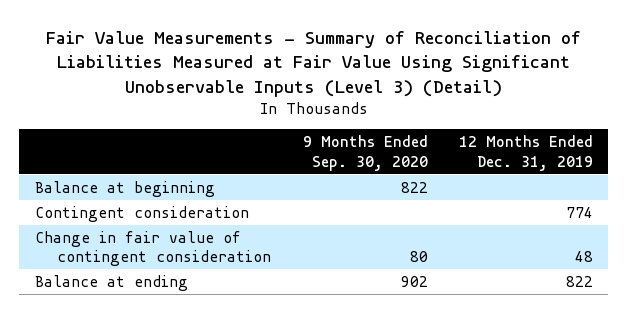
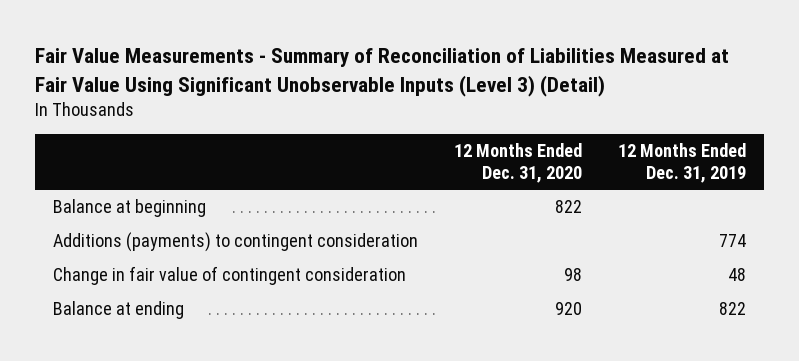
- | 9 Months Ended Sep. 30, 2020 | 12 Months Ended Dec. 31, 2019
+ | 12 Months Ended Dec. 31, 2020 | 12 Months Ended Dec. 31, 2019
- Contingent consideration | | 774
+ Additions (payments) to contingent consideration | | 774

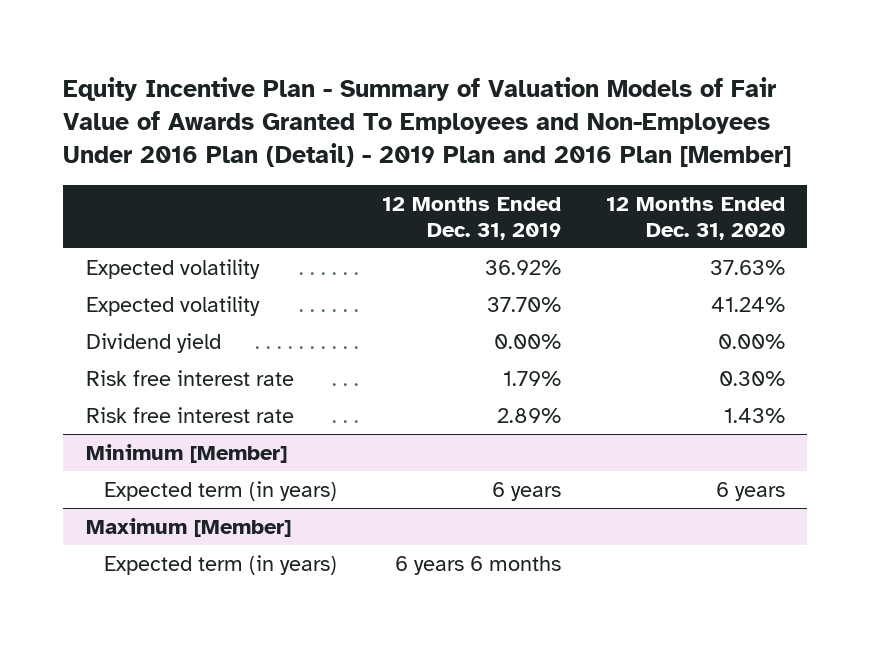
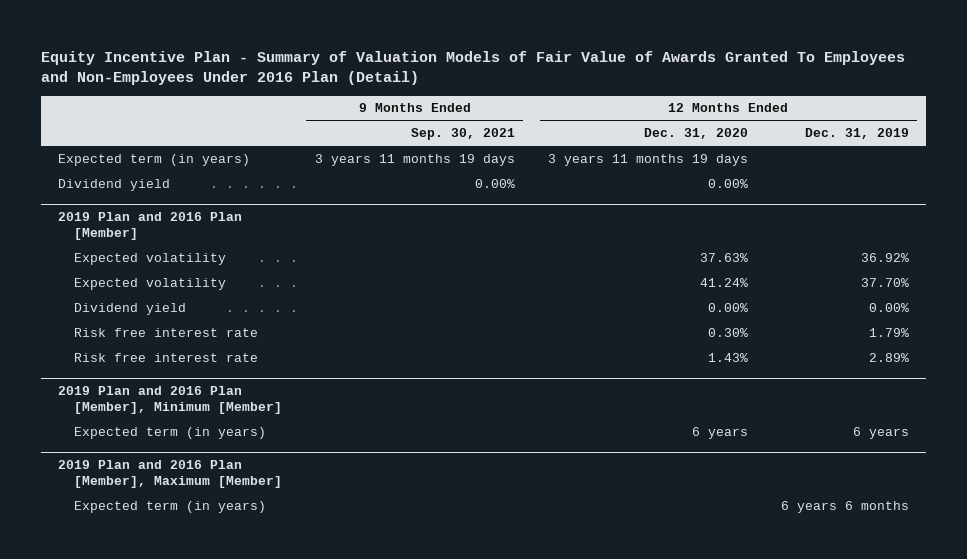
- Equity Incentive Plan - Summary of Valuation Models of Fair Value of Awards Granted To Employees and Non-Employees Under 2016 Plan (Detail) - 2019 Plan and 2016 Plan [Member]
+ Equity Incentive Plan - Summary of Valuation Models of Fair Value of Awards Granted To Employees and Non-Employees Under 2016 Plan (Detail)
- | 12 Months Ended Dec. 31, 2019 | 12 Months Ended Dec. 31, 2020
+ | 9 Months Ended Sep. 30, 2021 | 12 Months Ended Dec. 31, 2020 | 12 Months Ended Dec. 31, 2019
+ Expected term (in years) | 3 years 11 months 19 days | 3 years 11 months 19 days |
+ Dividend yield | 0.00% | 0.00% |
+ 2019 Plan and 2016 Plan [Member]
- Minimum [Member]
+ 2019 Plan and 2016 Plan [Member], Minimum [Member]
- Maximum [Member]
+ 2019 Plan and 2016 Plan [Member], Maximum [Member]

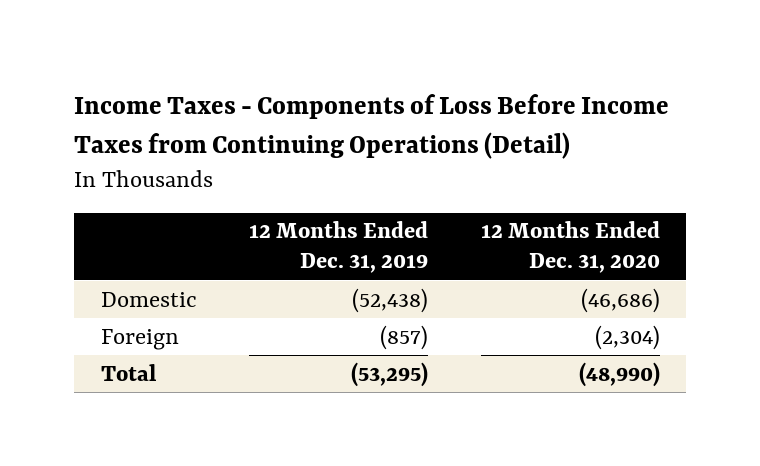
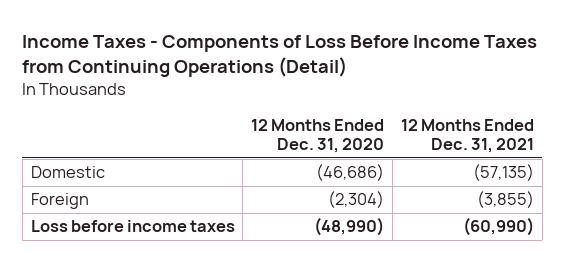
- | 12 Months Ended Dec. 31, 2019 | 12 Months Ended Dec. 31, 2020
+ | 12 Months Ended Dec. 31, 2020 | 12 Months Ended Dec. 31, 2021
- Total | (53,295) | (48,990)
+ Loss before income taxes | (48,990) | (60,990)

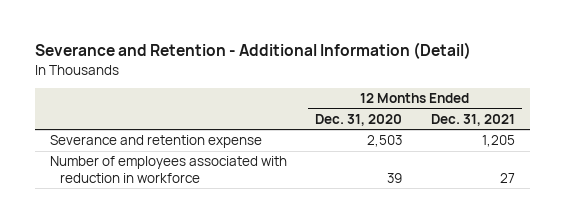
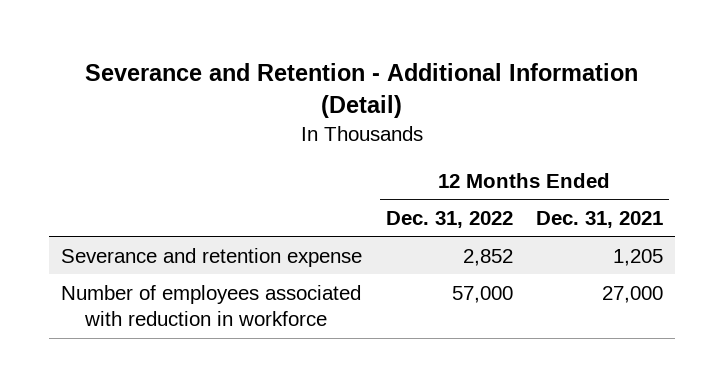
- | 12 Months Ended Dec. 31, 2020 | 12 Months Ended Dec. 31, 2021
+ | 12 Months Ended Dec. 31, 2022 | 12 Months Ended Dec. 31, 2021
- Number of employees associated with reduction in workforce | 39 | 27
+ Number of employees associated with reduction in workforce | 57,000 | 27,000

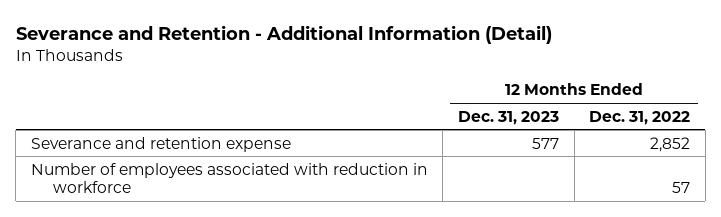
- | 12 Months Ended Dec. 31, 2022 | 12 Months Ended Dec. 31, 2021
+ | 12 Months Ended Dec. 31, 2023 | 12 Months Ended Dec. 31, 2022
- Number of employees associated with reduction in workforce | 57,000 | 27,000
+ Number of employees associated with reduction in workforce | | 57

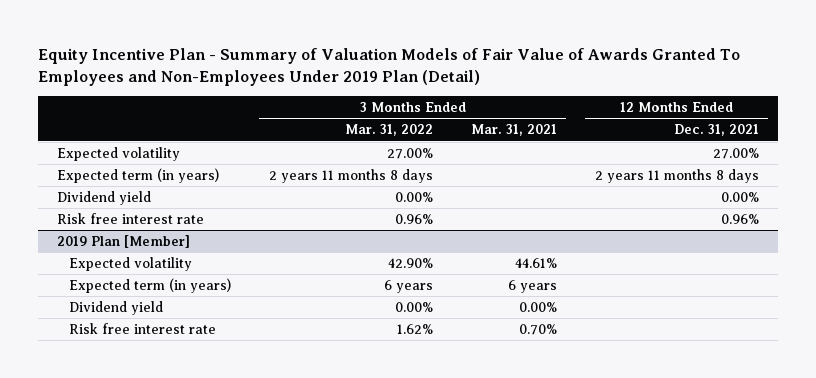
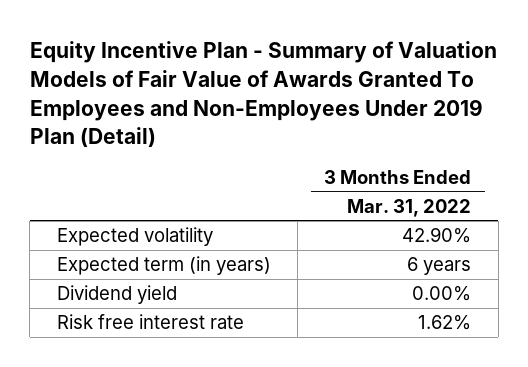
- | 3 Months Ended Mar. 31, 2022 | 3 Months Ended Mar. 31, 2021 | 12 Months Ended Dec. 31, 2021
+ | 3 Months Ended Mar. 31, 2022
- Expected volatility | 27.00% | | 27.00%
- Expected term (in years) | 2 years 11 months 8 days | | 2 years 11 months 8 days
- Dividend yield | 0.00% | | 0.00%
- Risk free interest rate | 0.96% | | 0.96%
- 2019 Plan [Member]

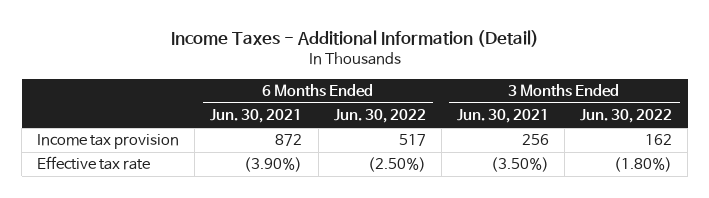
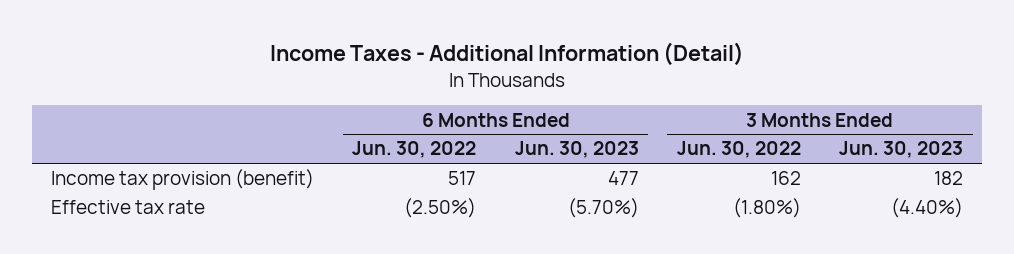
- | 6 Months Ended Jun. 30, 2021 | 6 Months Ended Jun. 30, 2022 | 3 Months Ended Jun. 30, 2021 | 3 Months Ended Jun. 30, 2022
+ | 6 Months Ended Jun. 30, 2022 | 6 Months Ended Jun. 30, 2023 | 3 Months Ended Jun. 30, 2022 | 3 Months Ended Jun. 30, 2023
- Income tax provision | 872 | 517 | 256 | 162
+ Income tax provision (benefit) | 517 | 477 | 162 | 182

